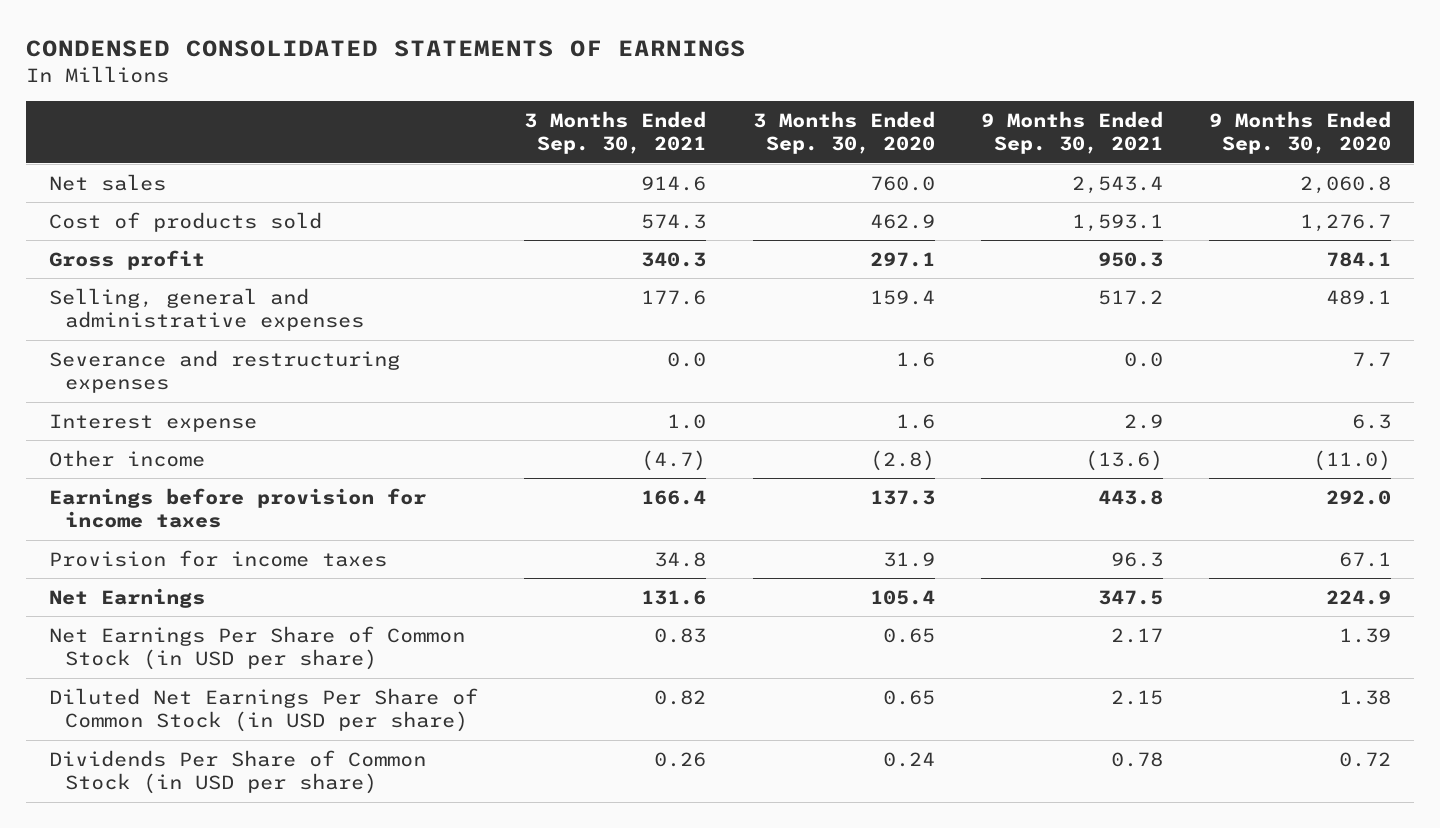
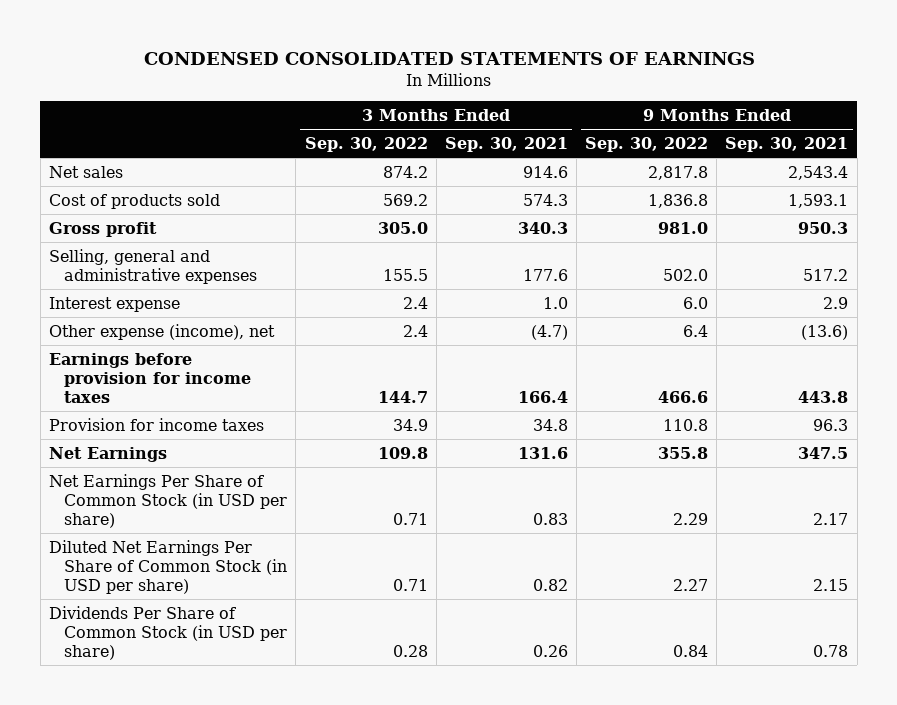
- | 3 Months Ended Sep. 30, 2021 | 3 Months Ended Sep. 30, 2020 | 9 Months Ended Sep. 30, 2021 | 9 Months Ended Sep. 30, 2020
+ | 3 Months Ended Sep. 30, 2022 | 3 Months Ended Sep. 30, 2021 | 9 Months Ended Sep. 30, 2022 | 9 Months Ended Sep. 30, 2021
- Severance and restructuring expenses | 0.0 | 1.6 | 0.0 | 7.7
- Other income | (4.7) | (2.8) | (13.6) | (11.0)
+ Other expense (income), net | 2.4 | (4.7) | 6.4 | (13.6)

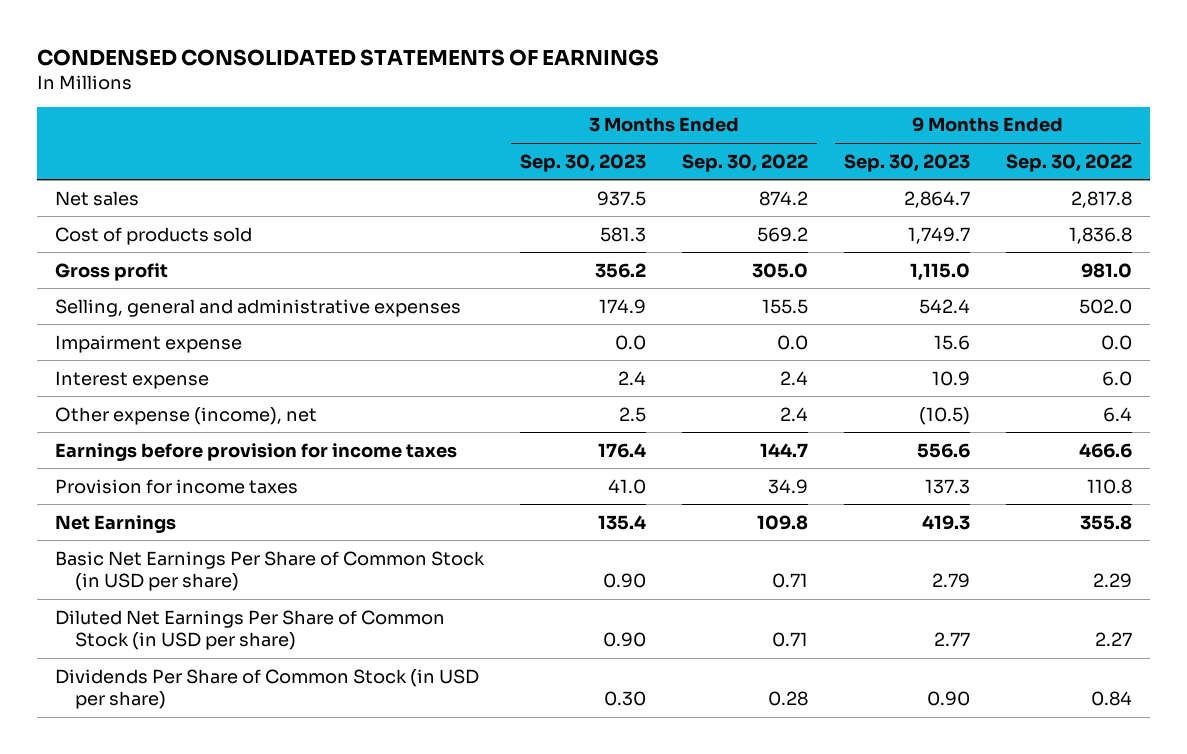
- | 3 Months Ended Sep. 30, 2022 | 3 Months Ended Sep. 30, 2021 | 9 Months Ended Sep. 30, 2022 | 9 Months Ended Sep. 30, 2021
+ | 3 Months Ended Sep. 30, 2023 | 3 Months Ended Sep. 30, 2022 | 9 Months Ended Sep. 30, 2023 | 9 Months Ended Sep. 30, 2022
+ Impairment expense | 0.0 | 0.0 | 15.6 | 0.0
- Net Earnings Per Share of Common Stock (in USD per share) | 0.71 | 0.83 | 2.29 | 2.17
+ Basic Net Earnings Per Share of Common Stock (in USD per share) | 0.90 | 0.71 | 2.79 | 2.29

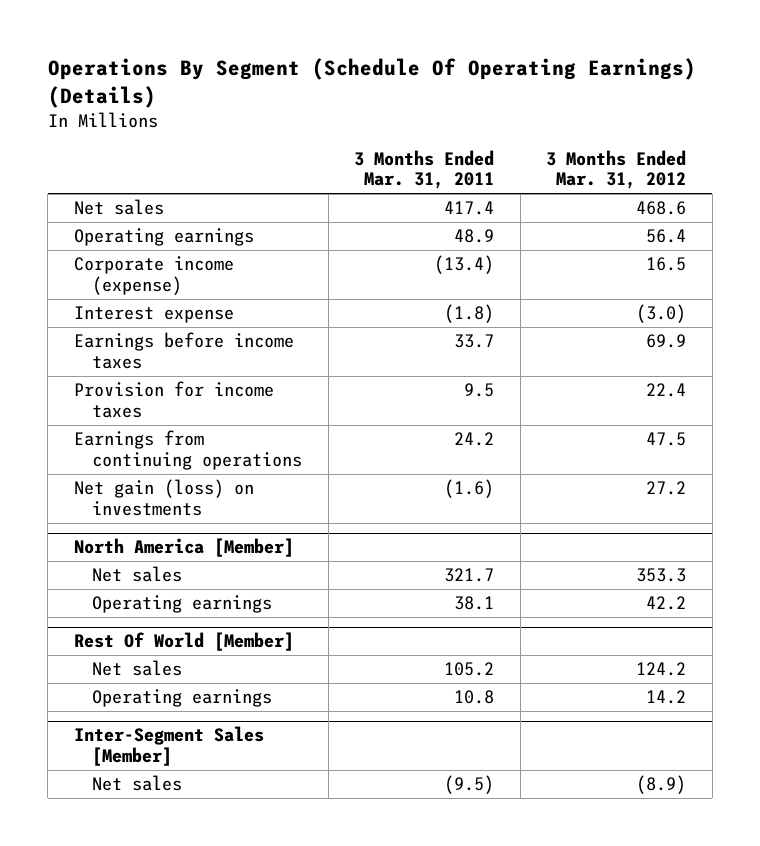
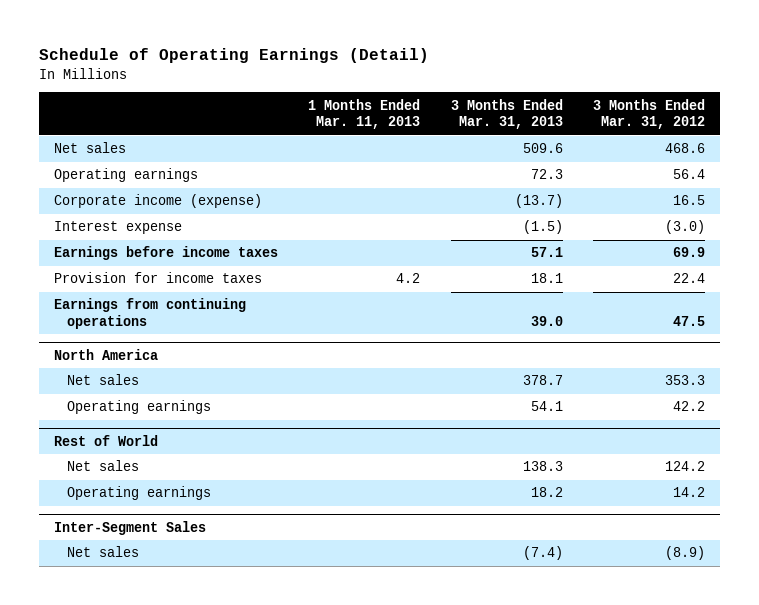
- Operations By Segment (Schedule Of Operating Earnings) (Details)
+ Schedule of Operating Earnings (Detail)
- | 3 Months Ended Mar. 31, 2011 | 3 Months Ended Mar. 31, 2012
+ | 1 Months Ended Mar. 11, 2013 | 3 Months Ended Mar. 31, 2013 | 3 Months Ended Mar. 31, 2012
- Net gain (loss) on investments | (1.6) | 27.2
- North America [Member]
+ North America
- Rest Of World [Member]
+ Rest of World
- Inter-Segment Sales [Member]
+ Inter-Segment Sales

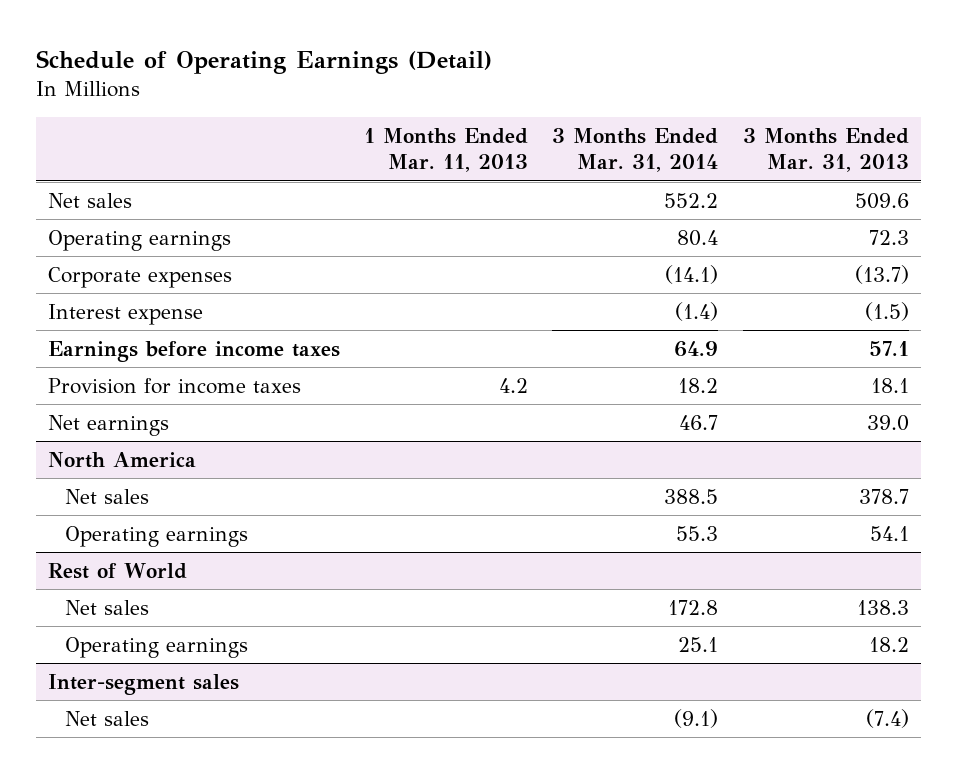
- | 1 Months Ended Mar. 11, 2013 | 3 Months Ended Mar. 31, 2013 | 3 Months Ended Mar. 31, 2012
+ | 1 Months Ended Mar. 11, 2013 | 3 Months Ended Mar. 31, 2014 | 3 Months Ended Mar. 31, 2013
- Corporate income (expense) | | (13.7) | 16.5
+ Corporate expenses | | (14.1) | (13.7)
- Earnings from continuing operations | | 39.0 | 47.5
+ Net earnings | | 46.7 | 39.0
- Inter-Segment Sales
+ Inter-segment sales

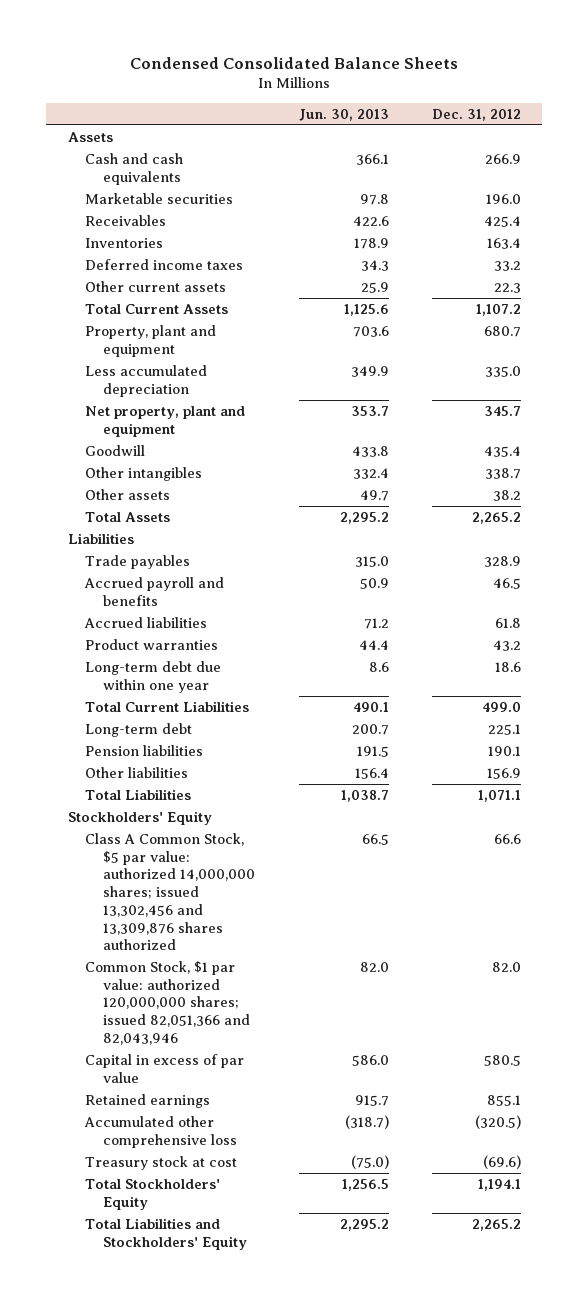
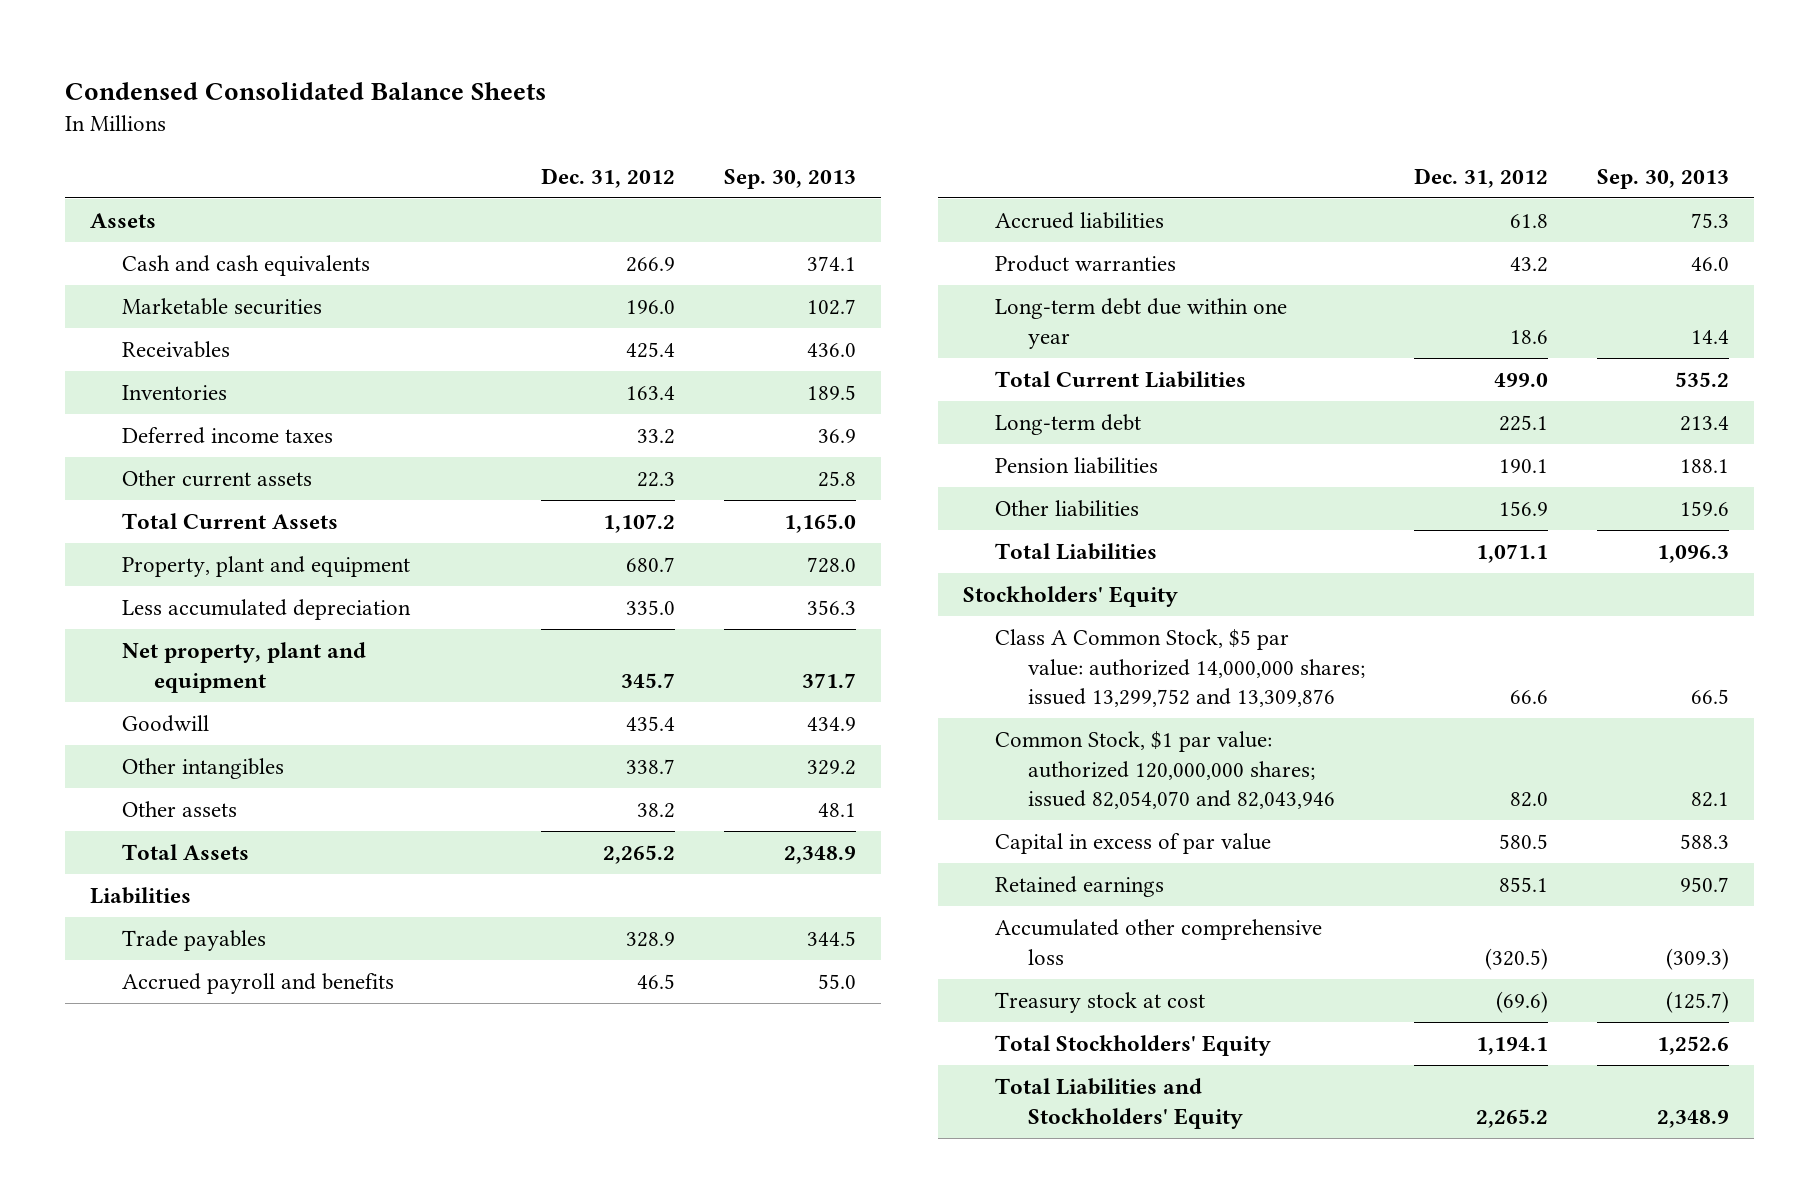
- | Jun. 30, 2013 | Dec. 31, 2012
+ | Dec. 31, 2012 | Sep. 30, 2013
- Class A Common Stock, $5 par value: authorized 14,000,000 shares; issued 13,302,456 and 13,309,876 shares authorized | 66.5 | 66.6
- Common Stock, $1 par value: authorized 120,000,000 shares; issued 82,051,366 and 82,043,946 | 82.0 | 82.0
+ Class A Common Stock, $5 par value: authorized 14,000,000 shares; issued 13,299,752 and 13,309,876 | 66.6 | 66.5
+ Common Stock, $1 par value: authorized 120,000,000 shares; issued 82,054,070 and 82,043,946 | 82.0 | 82.1

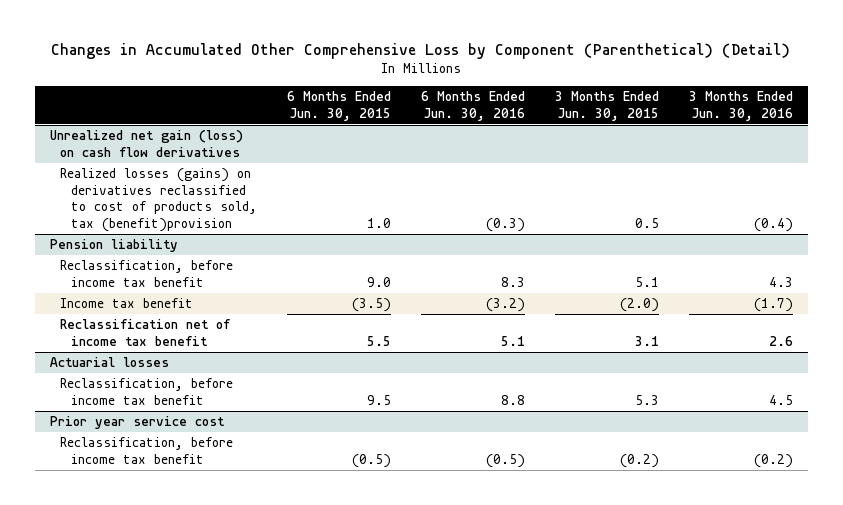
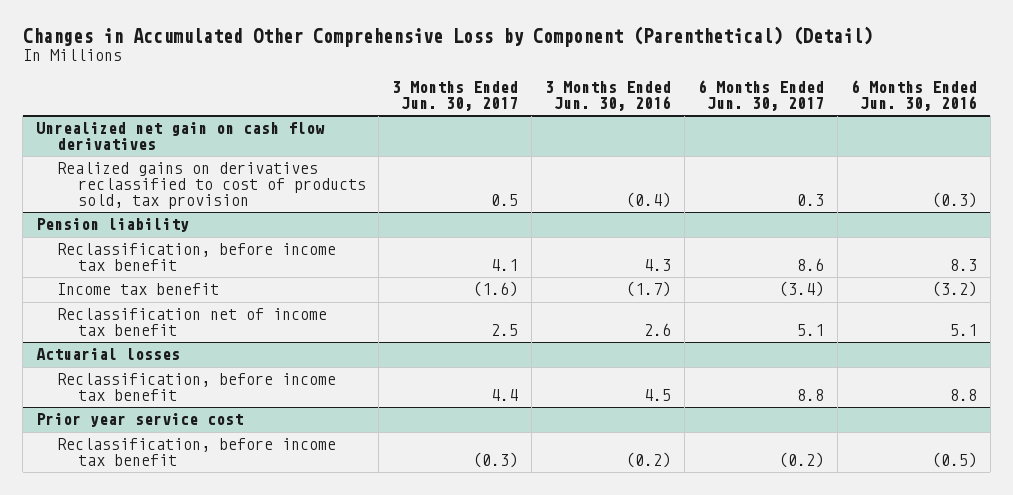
- | 6 Months Ended Jun. 30, 2015 | 6 Months Ended Jun. 30, 2016 | 3 Months Ended Jun. 30, 2015 | 3 Months Ended Jun. 30, 2016
+ | 3 Months Ended Jun. 30, 2017 | 3 Months Ended Jun. 30, 2016 | 6 Months Ended Jun. 30, 2017 | 6 Months Ended Jun. 30, 2016
- Unrealized net gain (loss) on cash flow derivatives
- Realized losses (gains) on derivatives reclassified to cost of products sold, tax (benefit)provision | 1.0 | (0.3) | 0.5 | (0.4)
+ Unrealized net gain on cash flow derivatives
+ Realized gains on derivatives reclassified to cost of products sold, tax provision | 0.5 | (0.4) | 0.3 | (0.3)

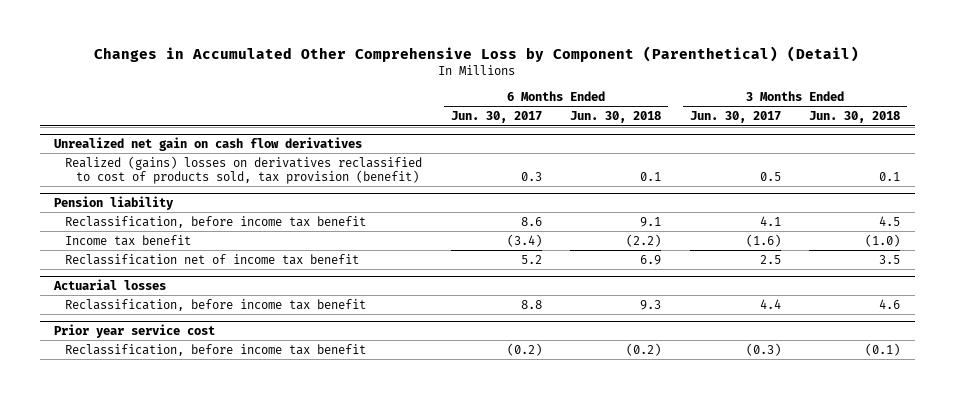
- | 3 Months Ended Jun. 30, 2017 | 3 Months Ended Jun. 30, 2016 | 6 Months Ended Jun. 30, 2017 | 6 Months Ended Jun. 30, 2016
+ | 6 Months Ended Jun. 30, 2017 | 6 Months Ended Jun. 30, 2018 | 3 Months Ended Jun. 30, 2017 | 3 Months Ended Jun. 30, 2018
@ Unrealized net gain on cash flow derivatives
- Realized gains on derivatives reclassified to cost of products sold, tax provision | 0.5 | (0.4) | 0.3 | (0.3)
+ Realized (gains) losses on derivatives reclassified to cost of products sold, tax provision (benefit) | 0.3 | 0.1 | 0.5 | 0.1
@ Pension liability
- Reclassification net of income tax benefit | 2.5 | 2.6 | 5.1 | 5.1
+ Reclassification net of income tax benefit | 5.2 | 6.9 | 2.5 | 3.5

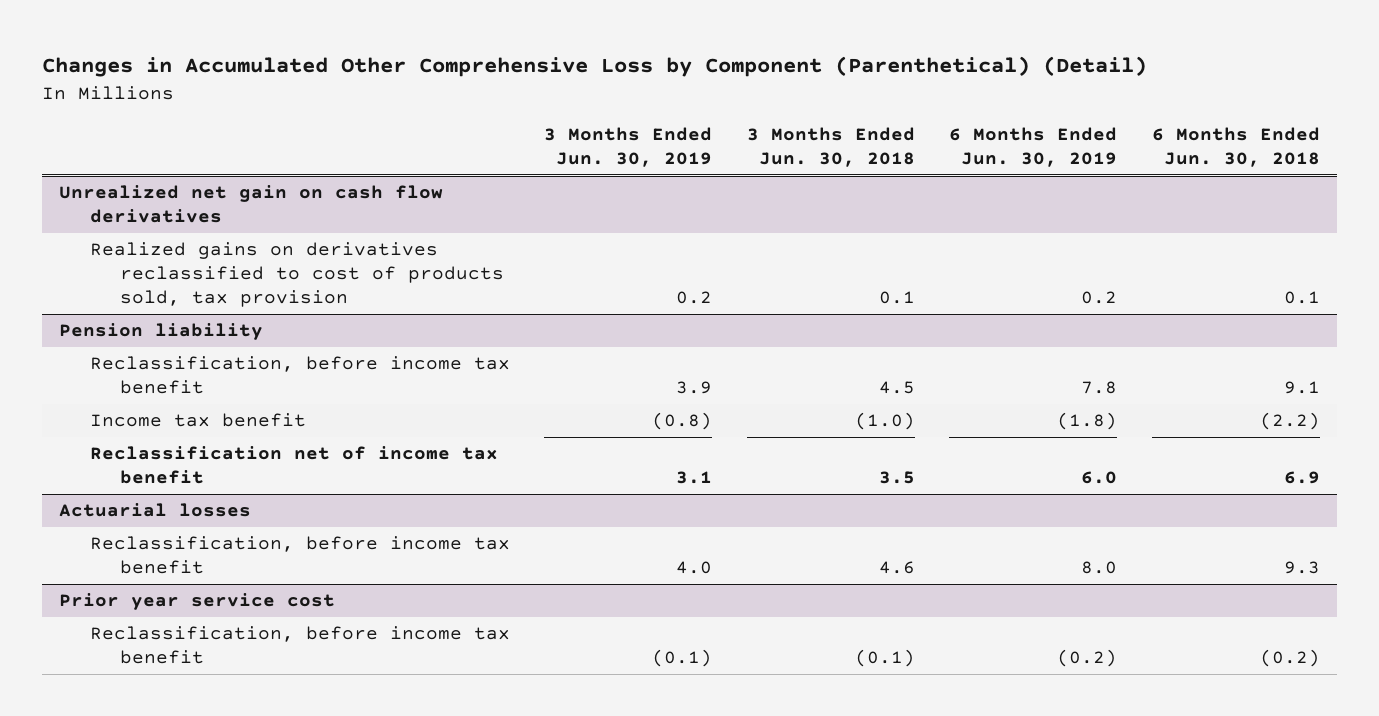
- | 6 Months Ended Jun. 30, 2017 | 6 Months Ended Jun. 30, 2018 | 3 Months Ended Jun. 30, 2017 | 3 Months Ended Jun. 30, 2018
+ | 3 Months Ended Jun. 30, 2019 | 3 Months Ended Jun. 30, 2018 | 6 Months Ended Jun. 30, 2019 | 6 Months Ended Jun. 30, 2018
@ Unrealized net gain on cash flow derivatives
- Realized (gains) losses on derivatives reclassified to cost of products sold, tax provision (benefit) | 0.3 | 0.1 | 0.5 | 0.1
+ Realized gains on derivatives reclassified to cost of products sold, tax provision | 0.2 | 0.1 | 0.2 | 0.1

